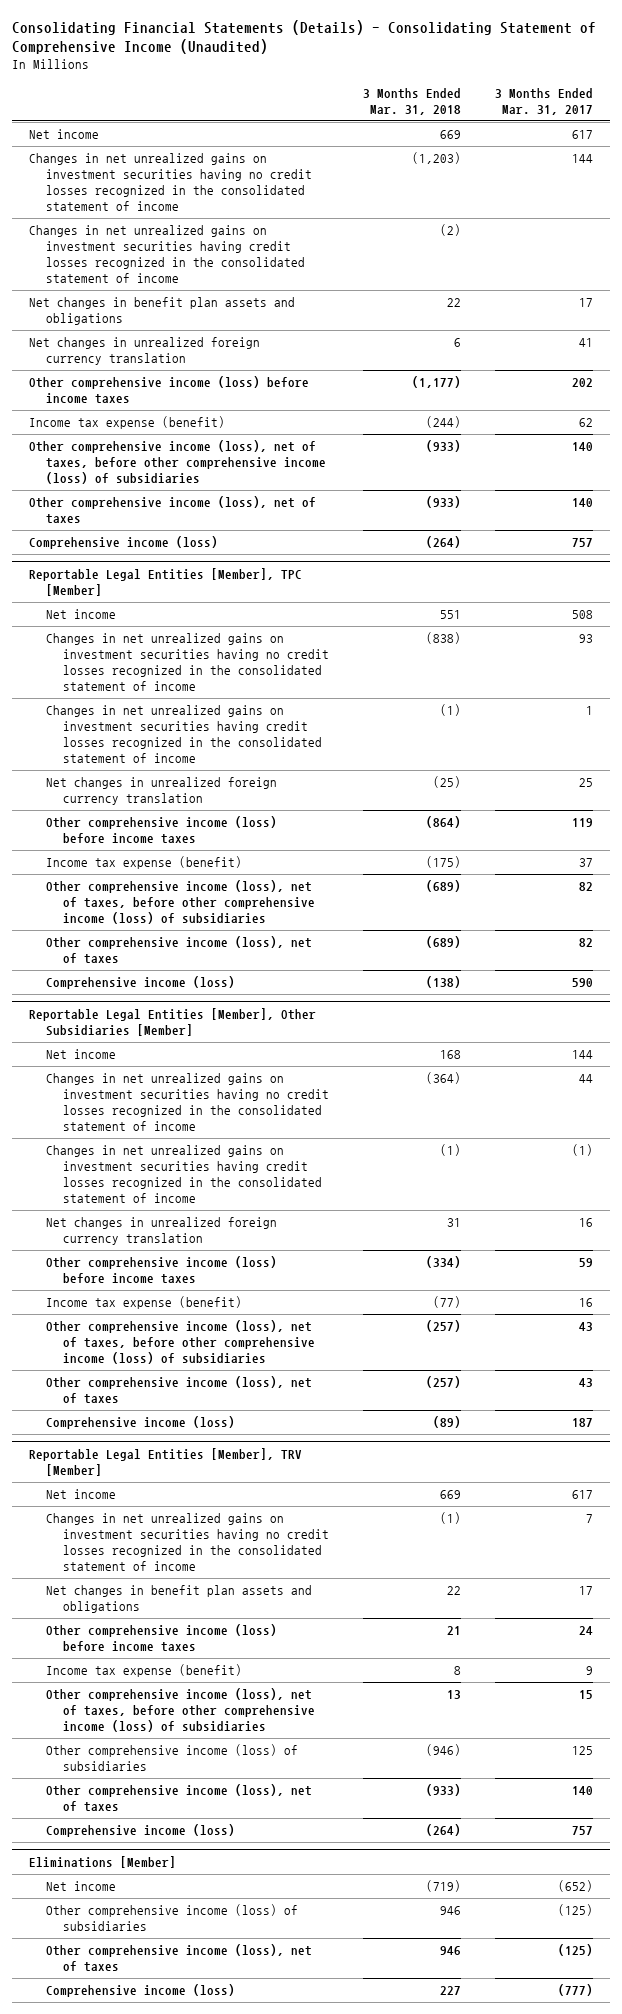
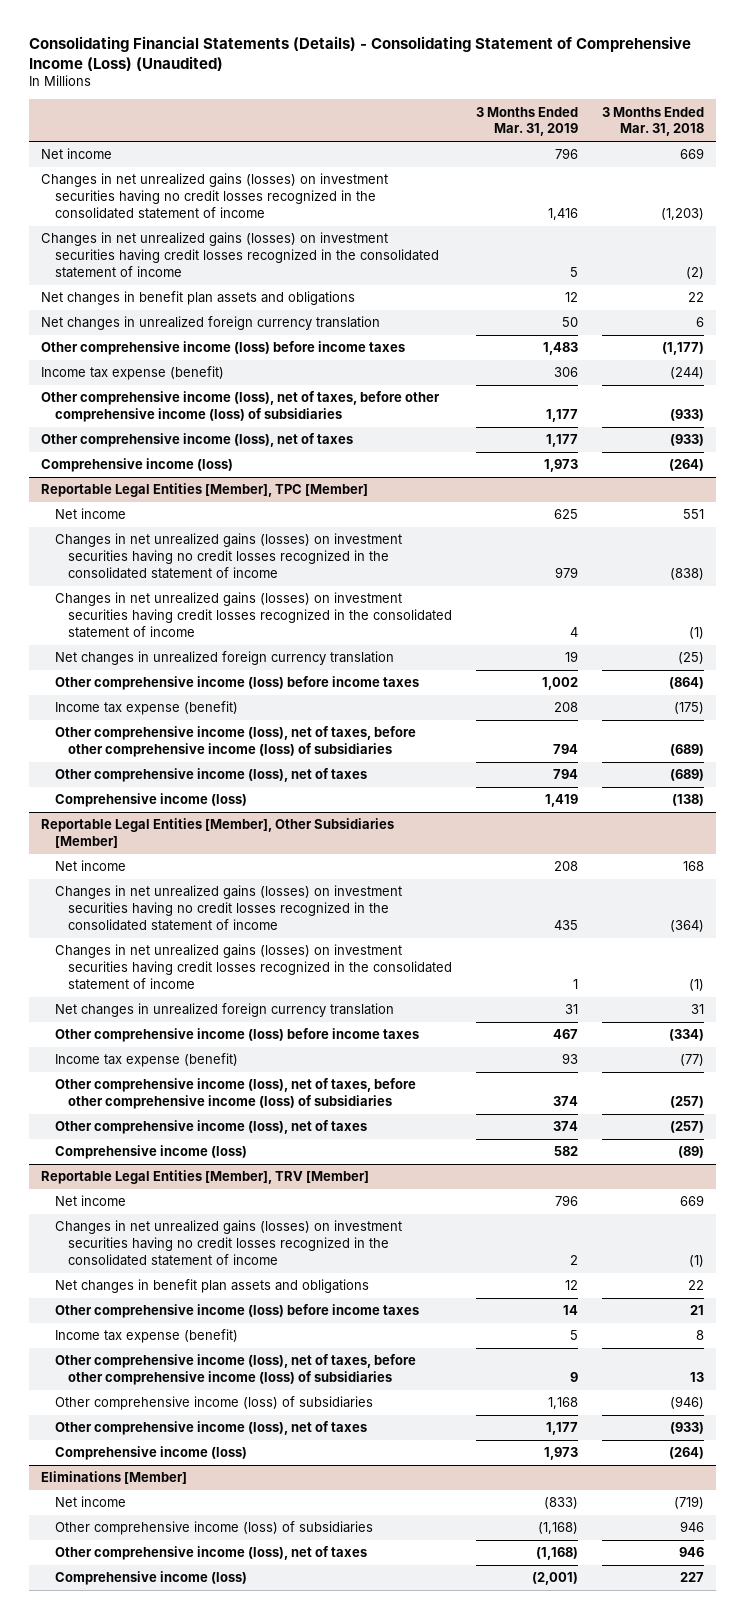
- Consolidating Financial Statements (Details) - Consolidating Statement of Comprehensive Income (Unaudited)
+ Consolidating Financial Statements (Details) - Consolidating Statement of Comprehensive Income (Loss) (Unaudited)
- | 3 Months Ended Mar. 31, 2018 | 3 Months Ended Mar. 31, 2017
+ | 3 Months Ended Mar. 31, 2019 | 3 Months Ended Mar. 31, 2018
- Changes in net unrealized gains on investment securities having no credit losses recognized in the consolidated statement of income | (1,203) | 144
- Changes in net unrealized gains on investment securities having credit losses recognized in the consolidated statement of income | (2) |
+ Changes in net unrealized gains (losses) on investment securities having no credit losses recognized in the consolidated statement of income | 1,416 | (1,203)
+ Changes in net unrealized gains (losses) on investment securities having credit losses recognized in the consolidated statement of income | 5 | (2)
@ Reportable Legal Entities [Member], TPC [Member]
- Changes in net unrealized gains on investment securities having no credit losses recognized in the consolidated statement of income | (838) | 93
- Changes in net unrealized gains on investment securities having credit losses recognized in the consolidated statement of income | (1) | 1
+ Changes in net unrealized gains (losses) on investment securities having no credit losses recognized in the consolidated statement of income | 979 | (838)
+ Changes in net unrealized gains (losses) on investment securities having credit losses recognized in the consolidated statement of income | 4 | (1)
@ Reportable Legal Entities [Member], Other Subsidiaries [Member]
- Changes in net unrealized gains on investment securities having no credit losses recognized in the consolidated statement of income | (364) | 44
- Changes in net unrealized gains on investment securities having credit losses recognized in the consolidated statement of income | (1) | (1)
+ Changes in net unrealized gains (losses) on investment securities having no credit losses recognized in the consolidated statement of income | 435 | (364)
+ Changes in net unrealized gains (losses) on investment securities having credit losses recognized in the consolidated statement of income | 1 | (1)
@ Reportable Legal Entities [Member], TRV [Member]
- Changes in net unrealized gains on investment securities having no credit losses recognized in the consolidated statement of income | (1) | 7
+ Changes in net unrealized gains (losses) on investment securities having no credit losses recognized in the consolidated statement of income | 2 | (1)

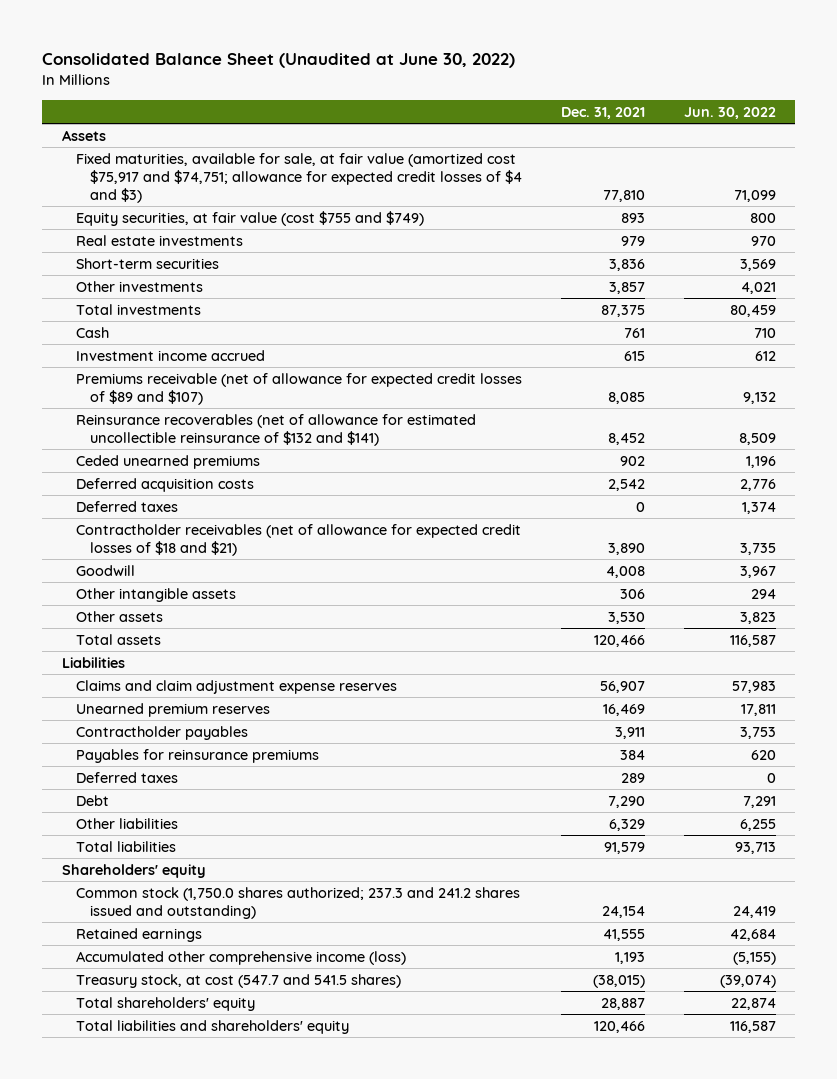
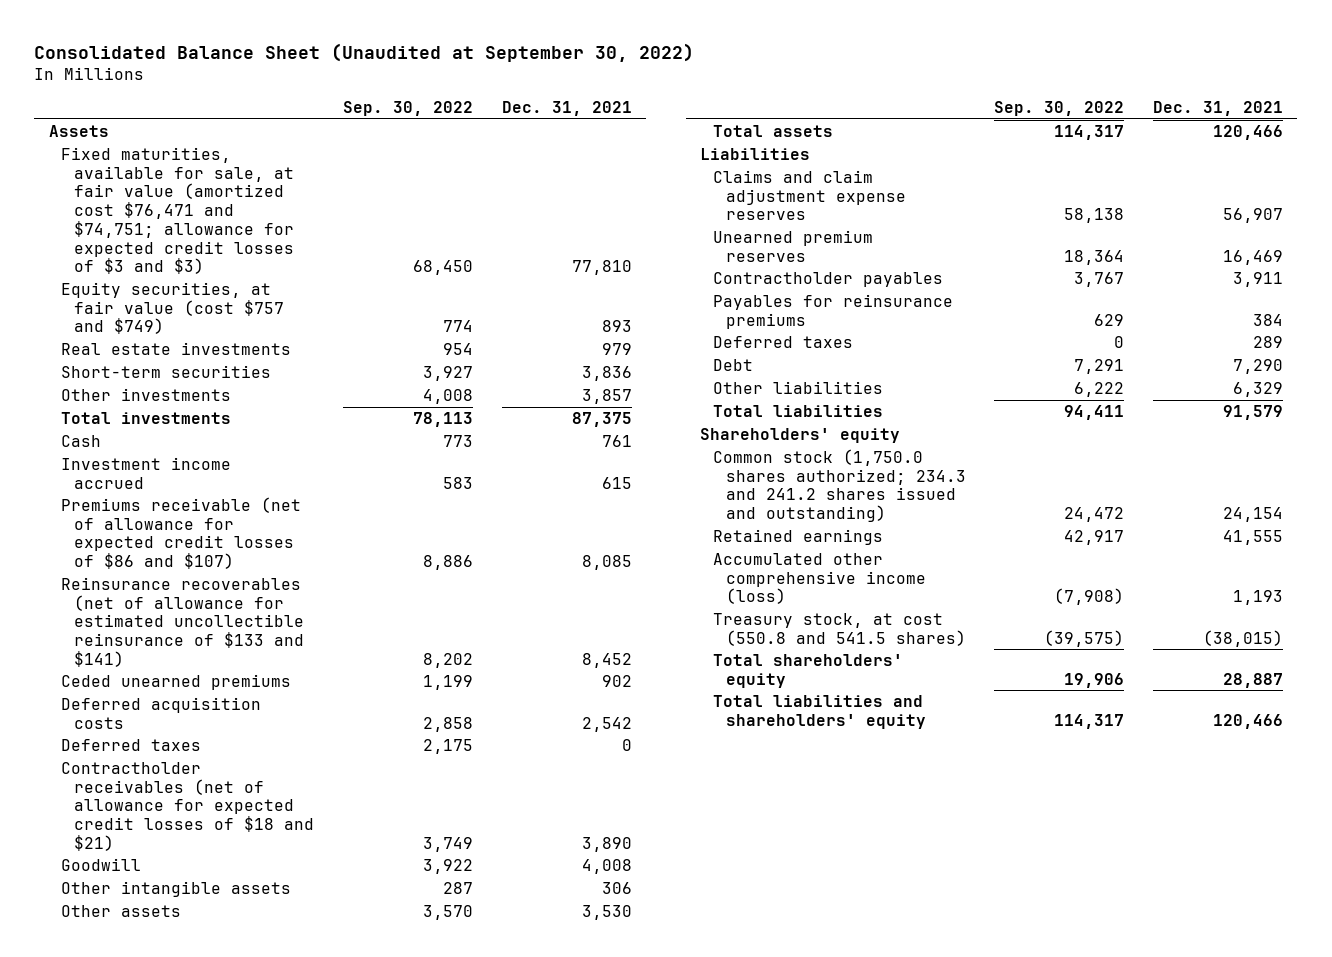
- Consolidated Balance Sheet (Unaudited at June 30, 2022)
+ Consolidated Balance Sheet (Unaudited at September 30, 2022)
- | Dec. 31, 2021 | Jun. 30, 2022
+ | Sep. 30, 2022 | Dec. 31, 2021
- Fixed maturities, available for sale, at fair value (amortized cost $75,917 and $74,751; allowance for expected credit losses of $4 and $3) | 77,810 | 71,099
- Equity securities, at fair value (cost $755 and $749) | 893 | 800
+ Fixed maturities, available for sale, at fair value (amortized cost $76,471 and $74,751; allowance for expected credit losses of $3 and $3) | 68,450 | 77,810
+ Equity securities, at fair value (cost $757 and $749) | 774 | 893
- Premiums receivable (net of allowance for expected credit losses of $89 and $107) | 8,085 | 9,132
- Reinsurance recoverables (net of allowance for estimated uncollectible reinsurance of $132 and $141) | 8,452 | 8,509
+ Premiums receivable (net of allowance for expected credit losses of $86 and $107) | 8,886 | 8,085
+ Reinsurance recoverables (net of allowance for estimated uncollectible reinsurance of $133 and $141) | 8,202 | 8,452
- Common stock (1,750.0 shares authorized; 237.3 and 241.2 shares issued and outstanding) | 24,154 | 24,419
+ Common stock (1,750.0 shares authorized; 234.3 and 241.2 shares issued and outstanding) | 24,472 | 24,154
- Treasury stock, at cost (547.7 and 541.5 shares) | (38,015) | (39,074)
+ Treasury stock, at cost (550.8 and 541.5 shares) | (39,575) | (38,015)

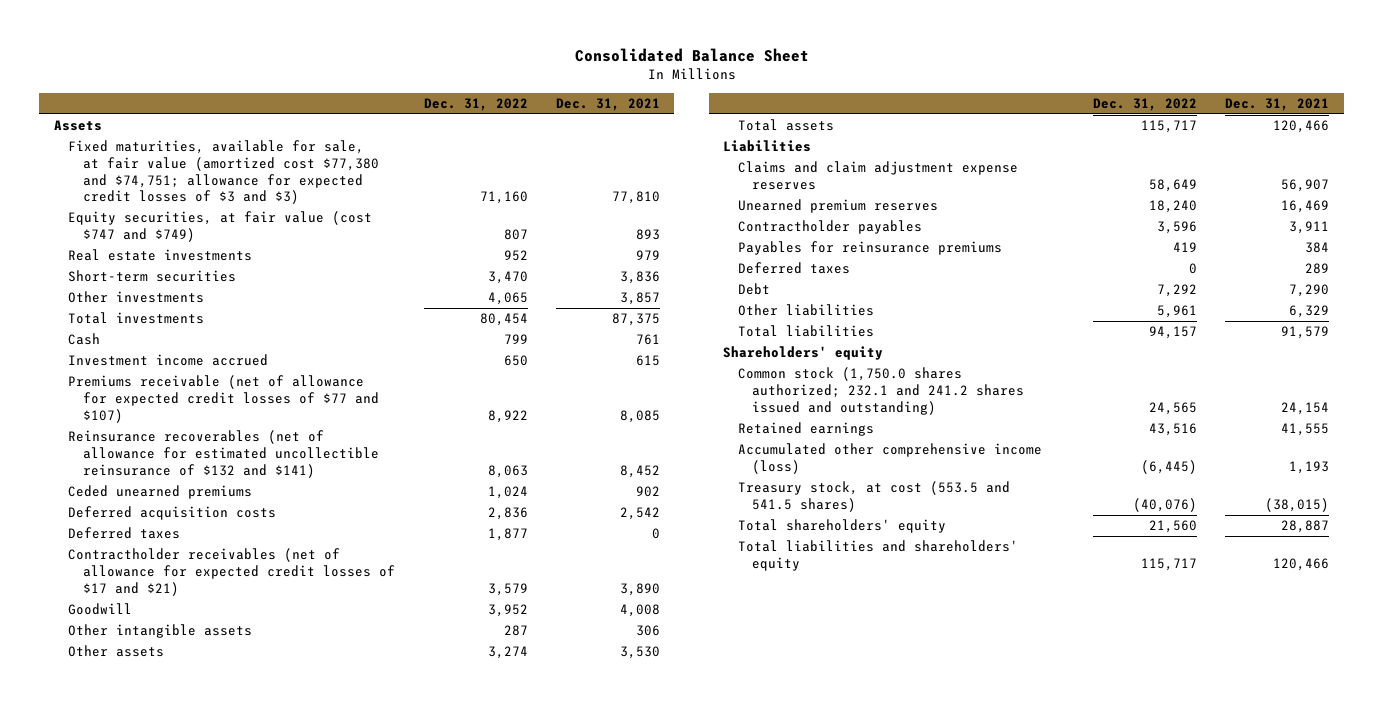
- Consolidated Balance Sheet (Unaudited at September 30, 2022)
+ Consolidated Balance Sheet
- | Sep. 30, 2022 | Dec. 31, 2021
+ | Dec. 31, 2022 | Dec. 31, 2021
- Fixed maturities, available for sale, at fair value (amortized cost $76,471 and $74,751; allowance for expected credit losses of $3 and $3) | 68,450 | 77,810
- Equity securities, at fair value (cost $757 and $749) | 774 | 893
+ Fixed maturities, available for sale, at fair value (amortized cost $77,380 and $74,751; allowance for expected credit losses of $3 and $3) | 71,160 | 77,810
+ Equity securities, at fair value (cost $747 and $749) | 807 | 893
- Premiums receivable (net of allowance for expected credit losses of $86 and $107) | 8,886 | 8,085
- Reinsurance recoverables (net of allowance for estimated uncollectible reinsurance of $133 and $141) | 8,202 | 8,452
+ Premiums receivable (net of allowance for expected credit losses of $77 and $107) | 8,922 | 8,085
+ Reinsurance recoverables (net of allowance for estimated uncollectible reinsurance of $132 and $141) | 8,063 | 8,452
- Contractholder receivables (net of allowance for expected credit losses of $18 and $21) | 3,749 | 3,890
+ Contractholder receivables (net of allowance for expected credit losses of $17 and $21) | 3,579 | 3,890
- Common stock (1,750.0 shares authorized; 234.3 and 241.2 shares issued and outstanding) | 24,472 | 24,154
+ Common stock (1,750.0 shares authorized; 232.1 and 241.2 shares issued and outstanding) | 24,565 | 24,154
- Treasury stock, at cost (550.8 and 541.5 shares) | (39,575) | (38,015)
+ Treasury stock, at cost (553.5 and 541.5 shares) | (40,076) | (38,015)

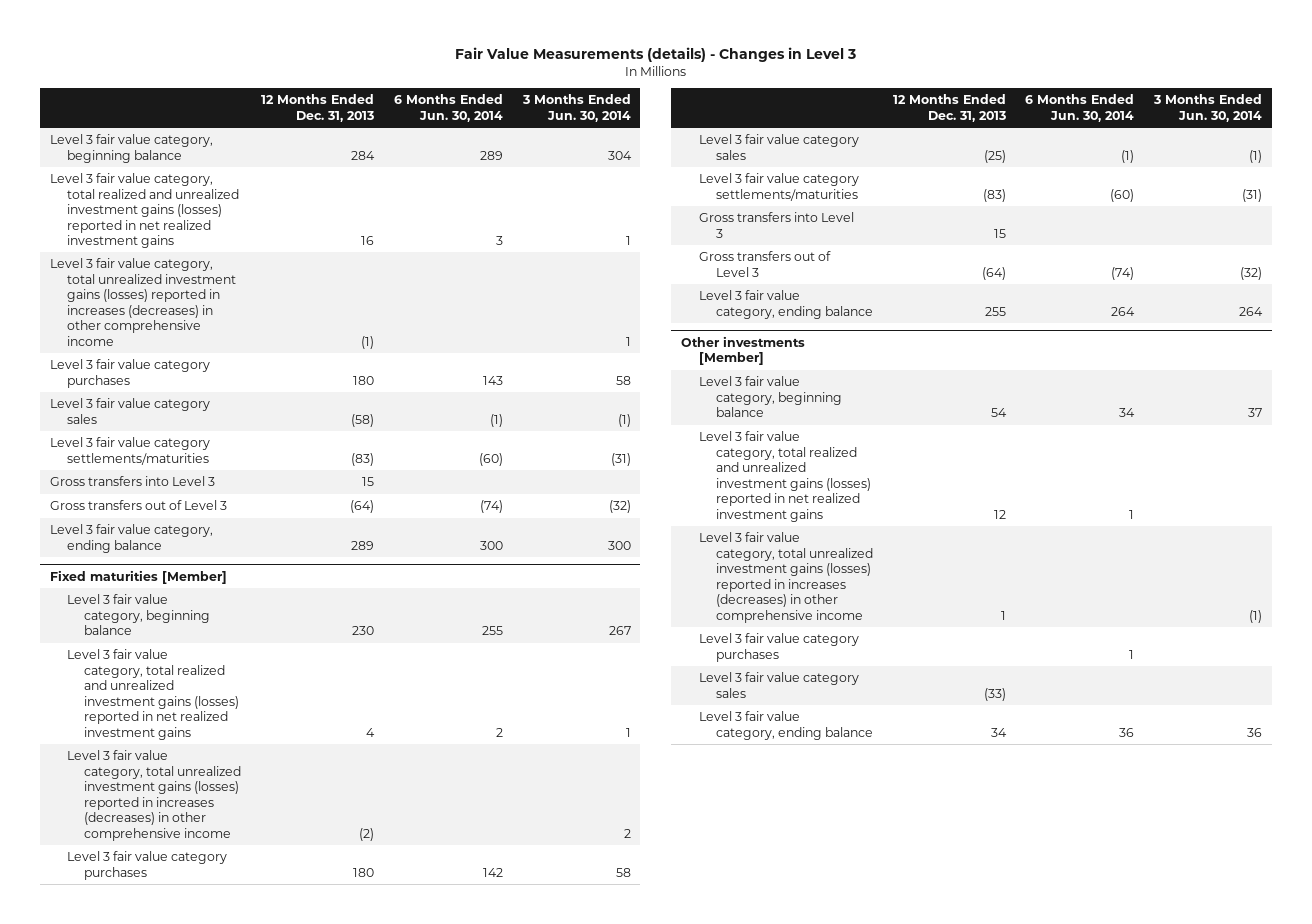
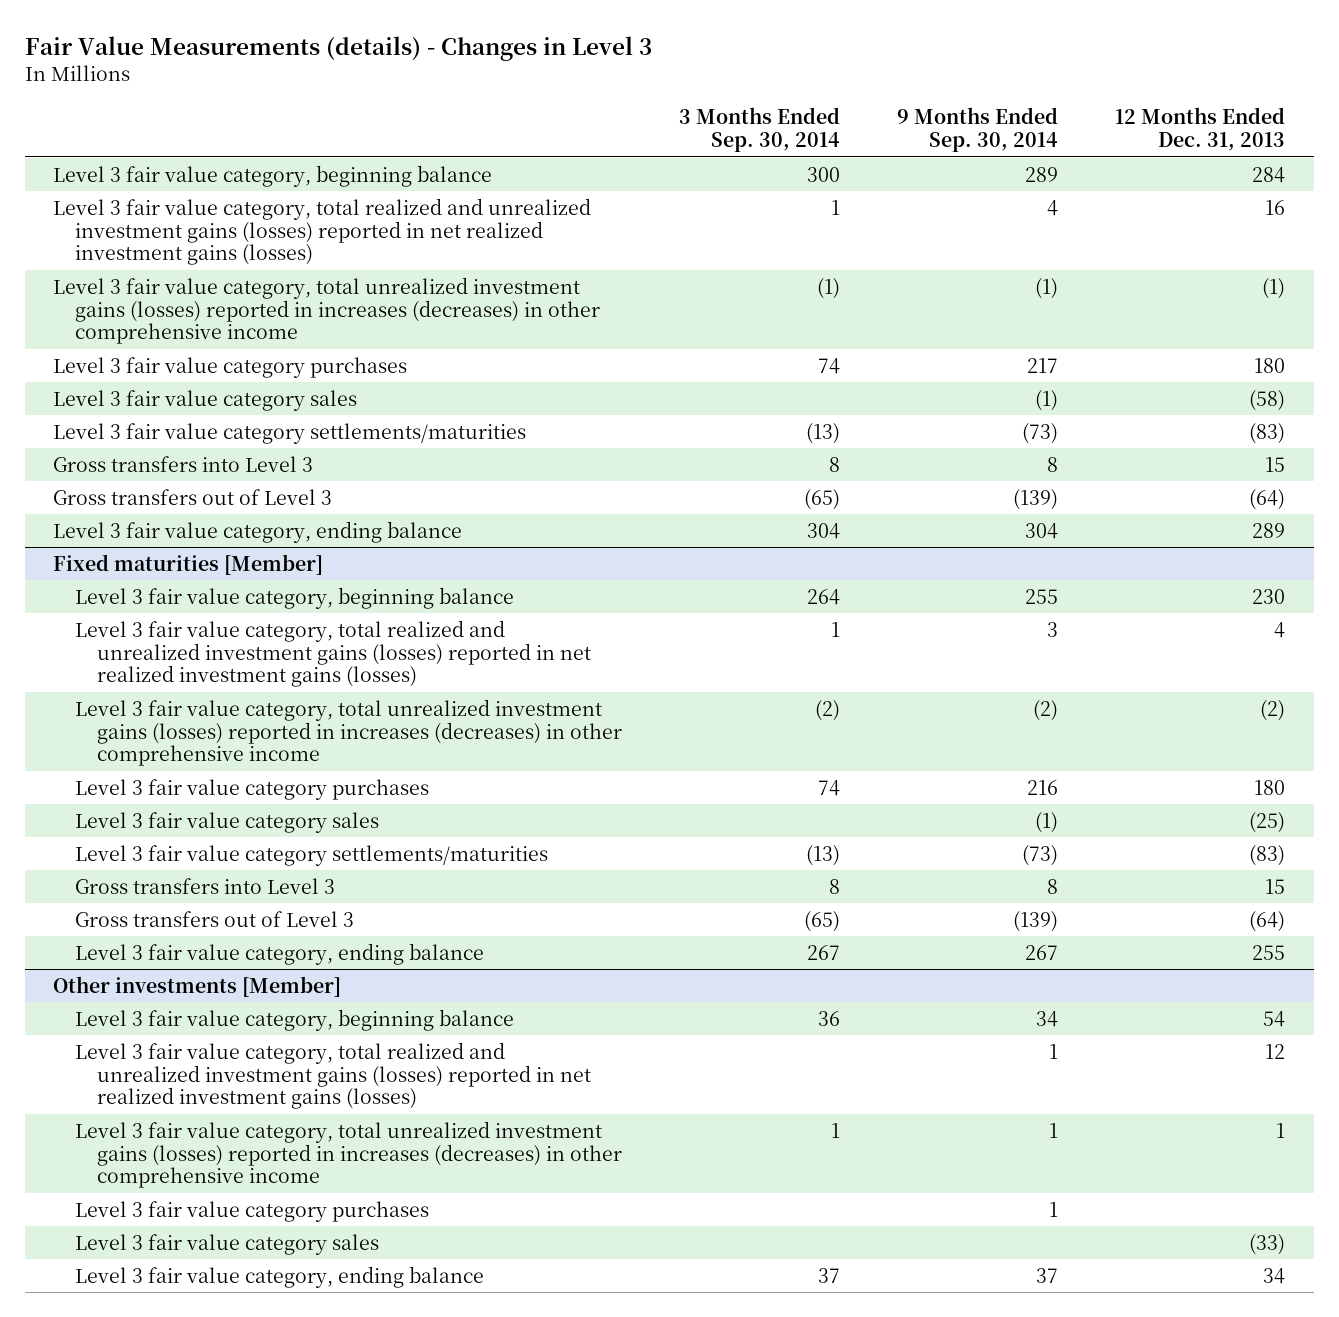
- | 12 Months Ended Dec. 31, 2013 | 6 Months Ended Jun. 30, 2014 | 3 Months Ended Jun. 30, 2014
+ | 3 Months Ended Sep. 30, 2014 | 9 Months Ended Sep. 30, 2014 | 12 Months Ended Dec. 31, 2013
- Level 3 fair value category, total realized and unrealized investment gains (losses) reported in net realized investment gains | 16 | 3 | 1
+ Level 3 fair value category, total realized and unrealized investment gains (losses) reported in net realized investment gains (losses) | 1 | 4 | 16
@ Fixed maturities [Member]
- Level 3 fair value category, total realized and unrealized investment gains (losses) reported in net realized investment gains | 4 | 2 | 1
+ Level 3 fair value category, total realized and unrealized investment gains (losses) reported in net realized investment gains (losses) | 1 | 3 | 4
@ Other investments [Member]
- Level 3 fair value category, total realized and unrealized investment gains (losses) reported in net realized investment gains | 12 | 1 |
+ Level 3 fair value category, total realized and unrealized investment gains (losses) reported in net realized investment gains (losses) | | 1 | 12

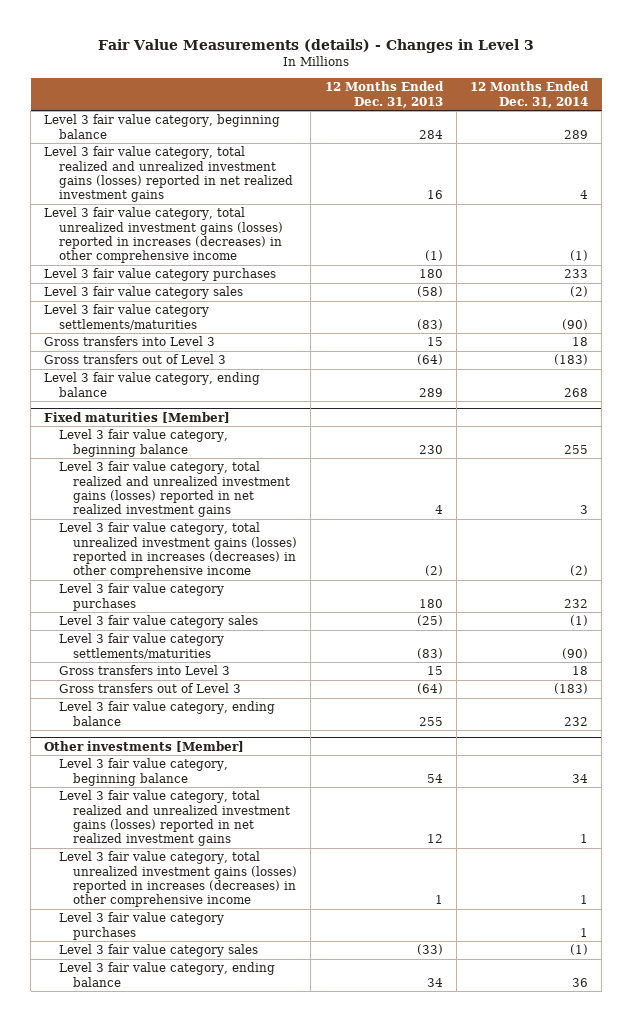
- | 3 Months Ended Sep. 30, 2014 | 9 Months Ended Sep. 30, 2014 | 12 Months Ended Dec. 31, 2013
+ | 12 Months Ended Dec. 31, 2013 | 12 Months Ended Dec. 31, 2014
- Level 3 fair value category, total realized and unrealized investment gains (losses) reported in net realized investment gains (losses) | 1 | 4 | 16
+ Level 3 fair value category, total realized and unrealized investment gains (losses) reported in net realized investment gains | 16 | 4
@ Fixed maturities [Member]
- Level 3 fair value category, total realized and unrealized investment gains (losses) reported in net realized investment gains (losses) | 1 | 3 | 4
+ Level 3 fair value category, total realized and unrealized investment gains (losses) reported in net realized investment gains | 4 | 3
@ Other investments [Member]
- Level 3 fair value category, total realized and unrealized investment gains (losses) reported in net realized investment gains (losses) | | 1 | 12
+ Level 3 fair value category, total realized and unrealized investment gains (losses) reported in net realized investment gains | 12 | 1

